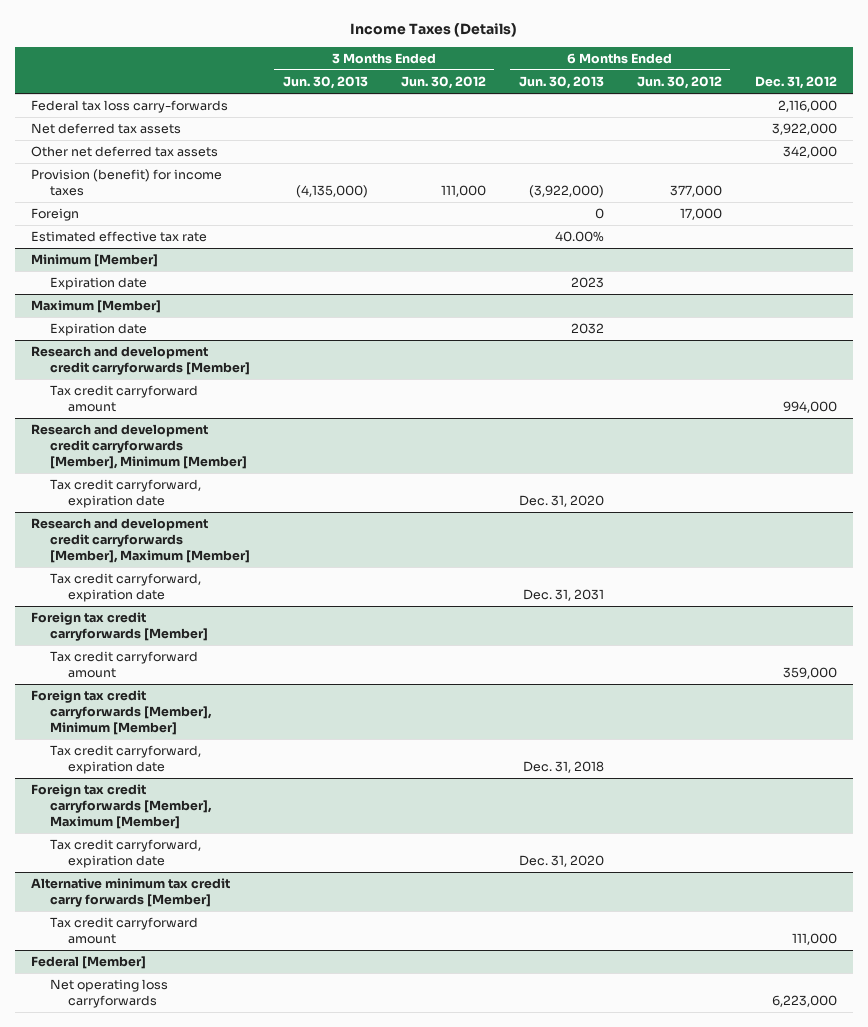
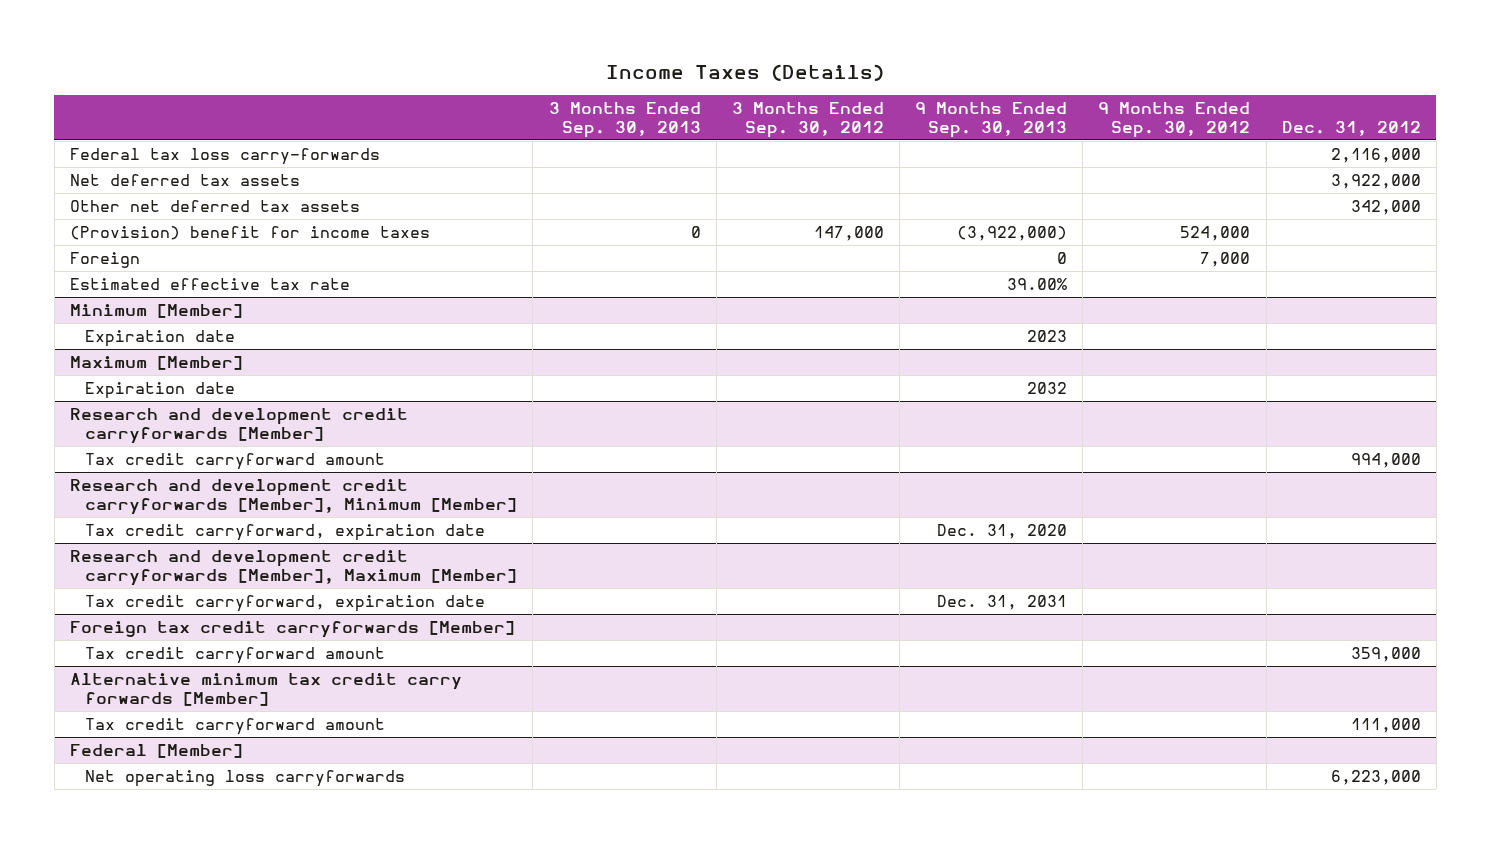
- | 3 Months Ended Jun. 30, 2013 | 3 Months Ended Jun. 30, 2012 | 6 Months Ended Jun. 30, 2013 | 6 Months Ended Jun. 30, 2012 | Dec. 31, 2012
+ | 3 Months Ended Sep. 30, 2013 | 3 Months Ended Sep. 30, 2012 | 9 Months Ended Sep. 30, 2013 | 9 Months Ended Sep. 30, 2012 | Dec. 31, 2012
- Provision (benefit) for income taxes | (4,135,000) | 111,000 | (3,922,000) | 377,000 |
+ (Provision) benefit for income taxes | 0 | 147,000 | (3,922,000) | 524,000 |
- Foreign tax credit carryforwards [Member], Minimum [Member]
- Tax credit carryforward, expiration date | | | Dec. 31, 2018 | |
- Foreign tax credit carryforwards [Member], Maximum [Member]
- Tax credit carryforward, expiration date | | | Dec. 31, 2020 | |

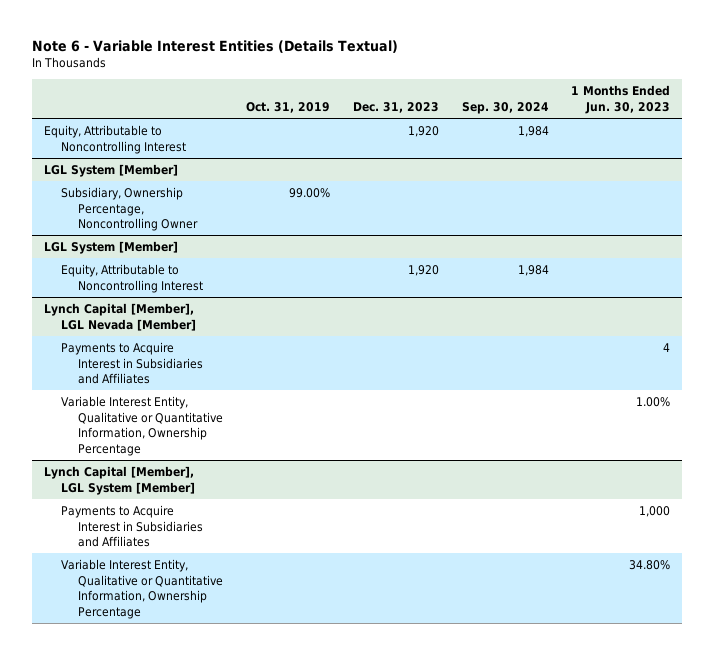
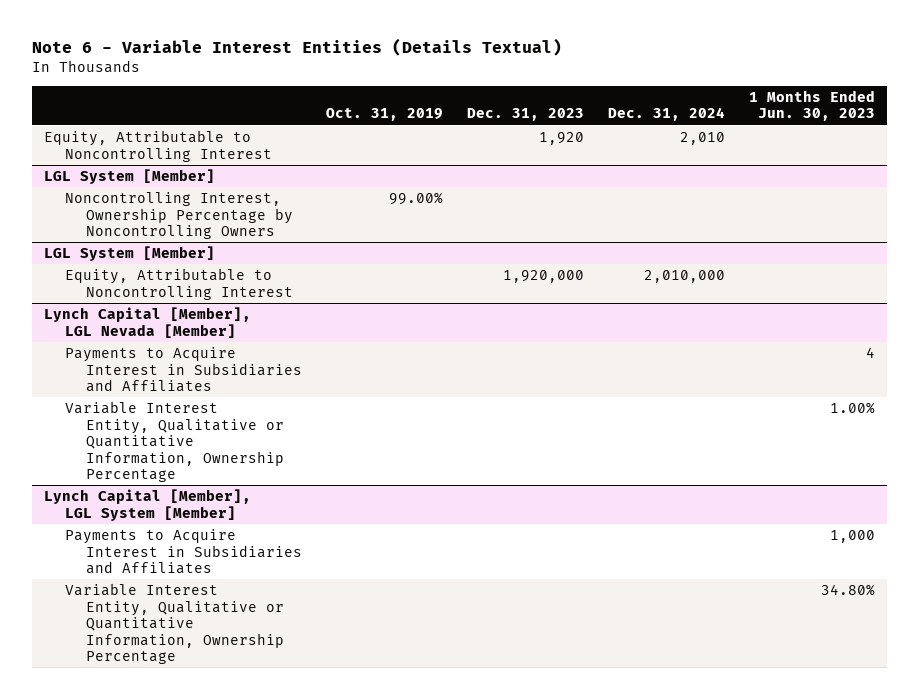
- | Oct. 31, 2019 | Dec. 31, 2023 | Sep. 30, 2024 | 1 Months Ended Jun. 30, 2023
+ | Oct. 31, 2019 | Dec. 31, 2023 | Dec. 31, 2024 | 1 Months Ended Jun. 30, 2023
@ LGL System [Member]
- Subsidiary, Ownership Percentage, Noncontrolling Owner | 99.00% | | |
+ Noncontrolling Interest, Ownership Percentage by Noncontrolling Owners | 99.00% | | |
- Equity, Attributable to Noncontrolling Interest | | 1,920 | 1,984 |
+ Equity, Attributable to Noncontrolling Interest | | 1,920,000 | 2,010,000 |

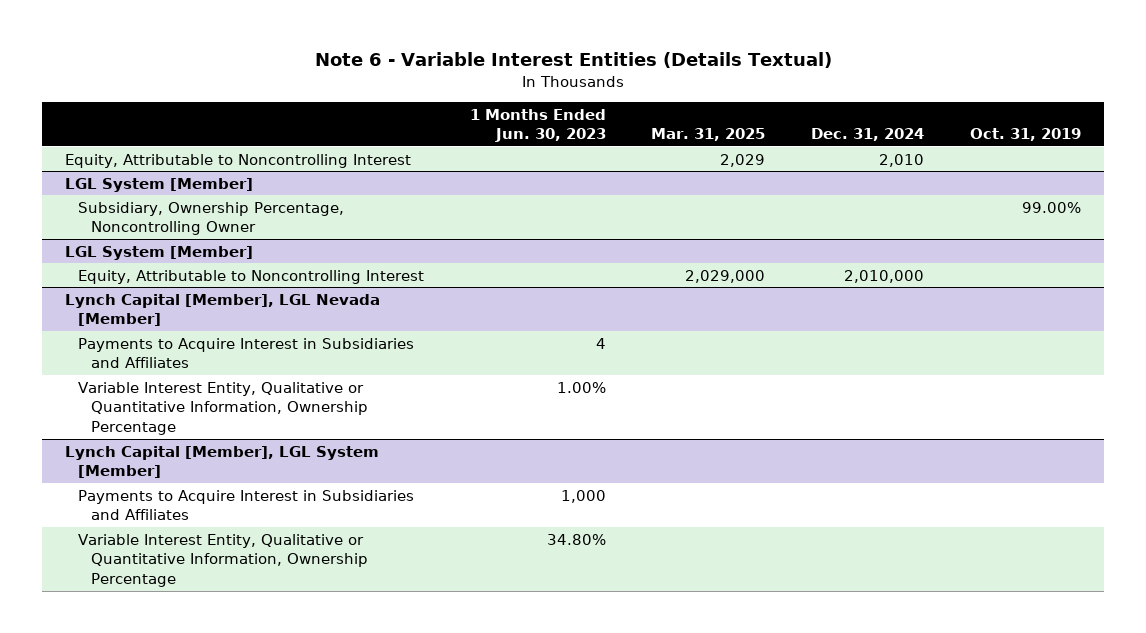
- | Oct. 31, 2019 | Dec. 31, 2023 | Dec. 31, 2024 | 1 Months Ended Jun. 30, 2023
+ | 1 Months Ended Jun. 30, 2023 | Mar. 31, 2025 | Dec. 31, 2024 | Oct. 31, 2019
@ LGL System [Member]
- Noncontrolling Interest, Ownership Percentage by Noncontrolling Owners | 99.00% | | |
+ Subsidiary, Ownership Percentage, Noncontrolling Owner | | | | 99.00%

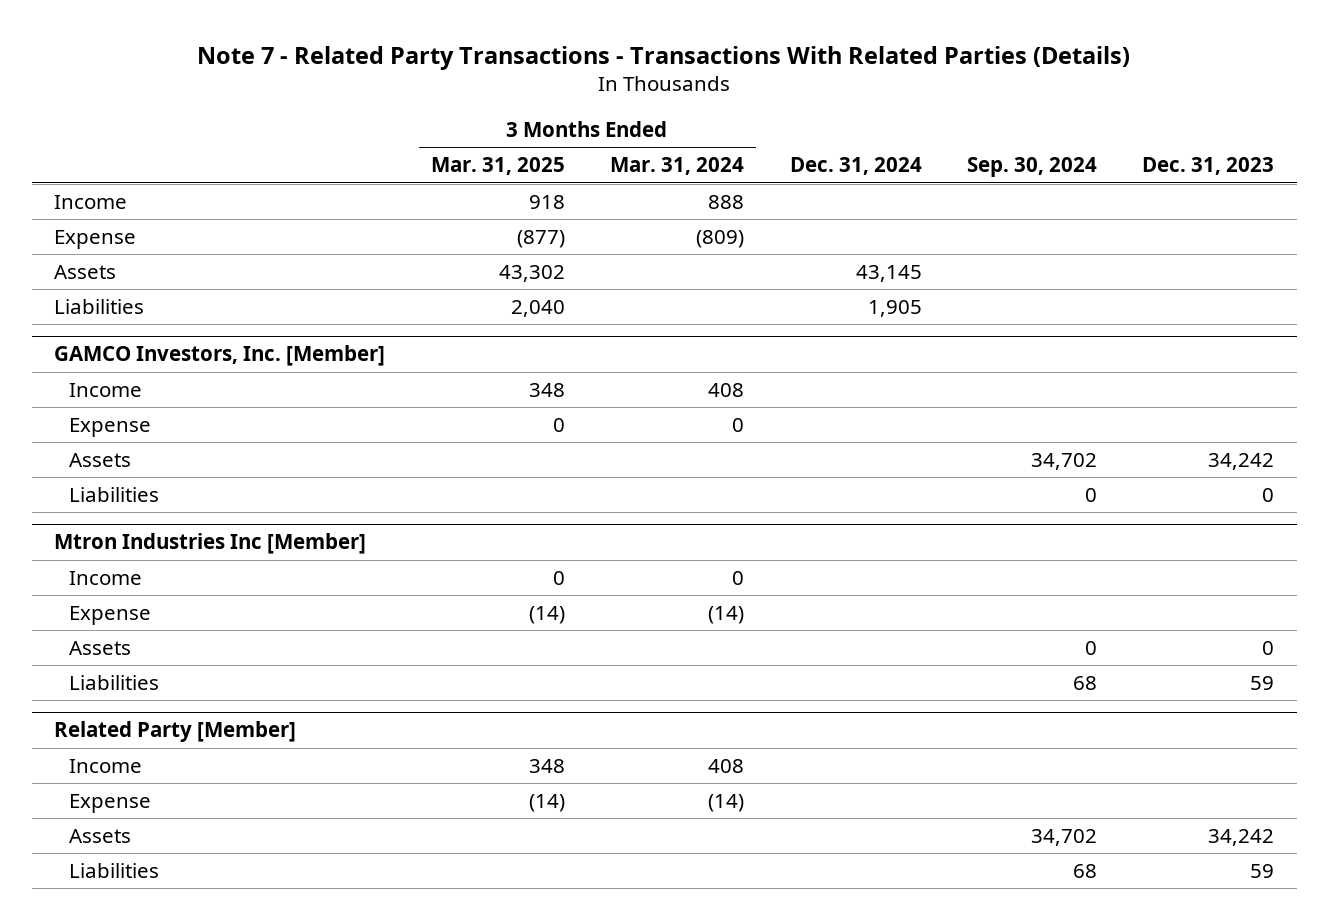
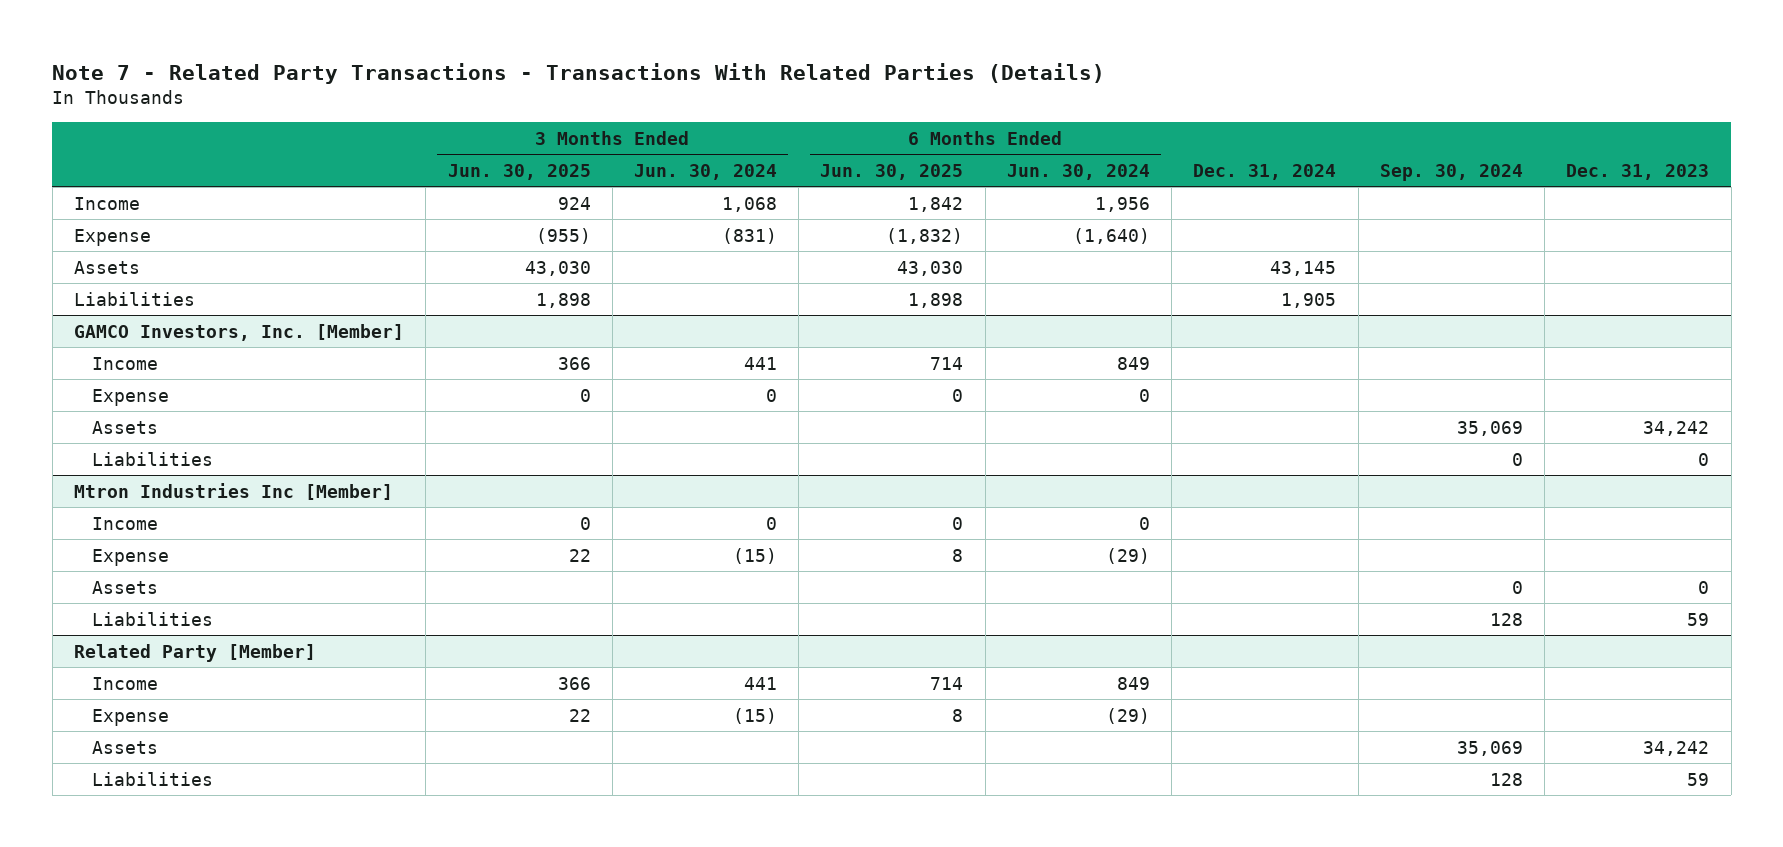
- | 3 Months Ended Mar. 31, 2025 | 3 Months Ended Mar. 31, 2024 | Dec. 31, 2024 | Sep. 30, 2024 | Dec. 31, 2023
+ | 3 Months Ended Jun. 30, 2025 | 3 Months Ended Jun. 30, 2024 | 6 Months Ended Jun. 30, 2025 | 6 Months Ended Jun. 30, 2024 | Dec. 31, 2024 | Sep. 30, 2024 | Dec. 31, 2023
@ GAMCO Investors, Inc. [Member]
- Assets | | | | 34,702 | 34,242
+ Assets | | | | | | 35,069 | 34,242
@ Mtron Industries Inc [Member]
- Liabilities | | | | 68 | 59
+ Liabilities | | | | | | 128 | 59
@ Related Party [Member]
- Assets | | | | 34,702 | 34,242
- Liabilities | | | | 68 | 59
+ Assets | | | | | | 35,069 | 34,242
+ Liabilities | | | | | | 128 | 59

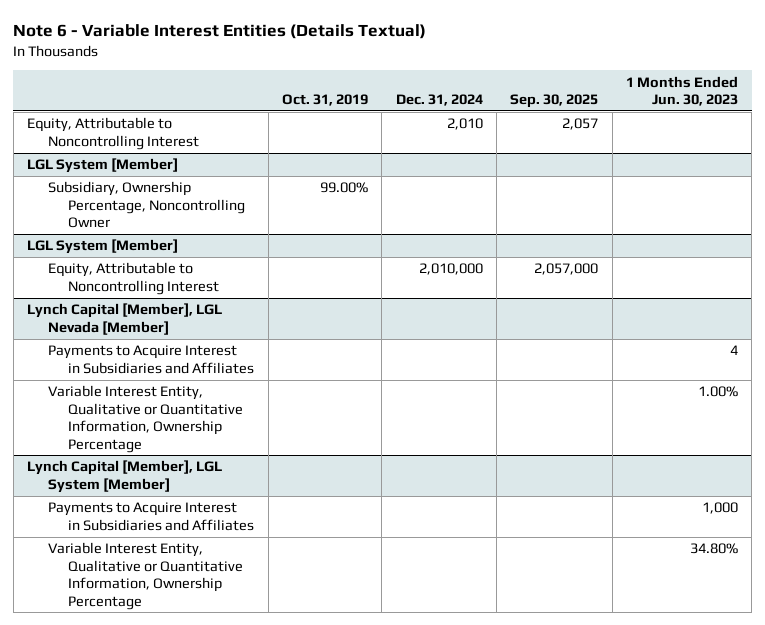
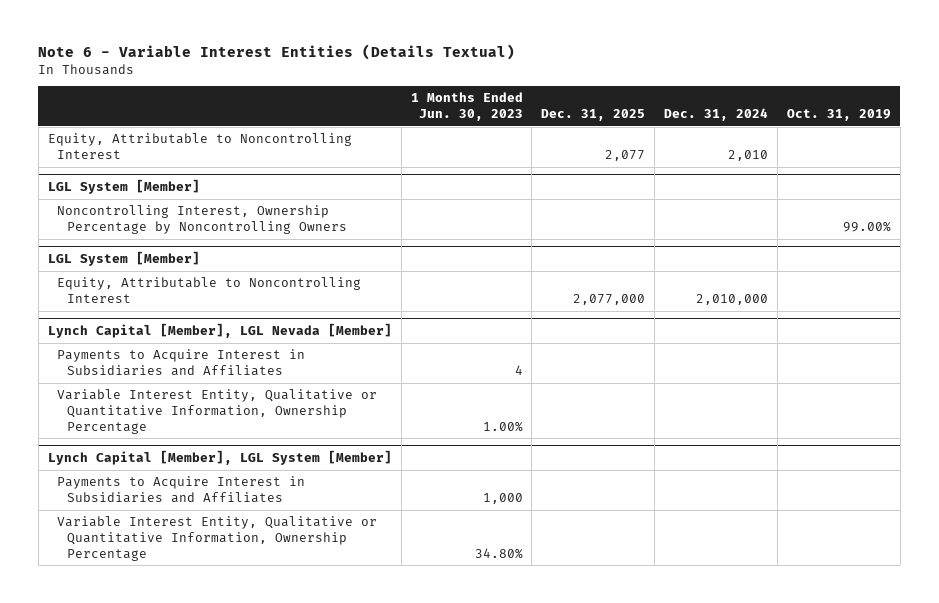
- | Oct. 31, 2019 | Dec. 31, 2024 | Sep. 30, 2025 | 1 Months Ended Jun. 30, 2023
+ | 1 Months Ended Jun. 30, 2023 | Dec. 31, 2025 | Dec. 31, 2024 | Oct. 31, 2019
@ LGL System [Member]
- Subsidiary, Ownership Percentage, Noncontrolling Owner | 99.00% | | |
+ Noncontrolling Interest, Ownership Percentage by Noncontrolling Owners | | | | 99.00%

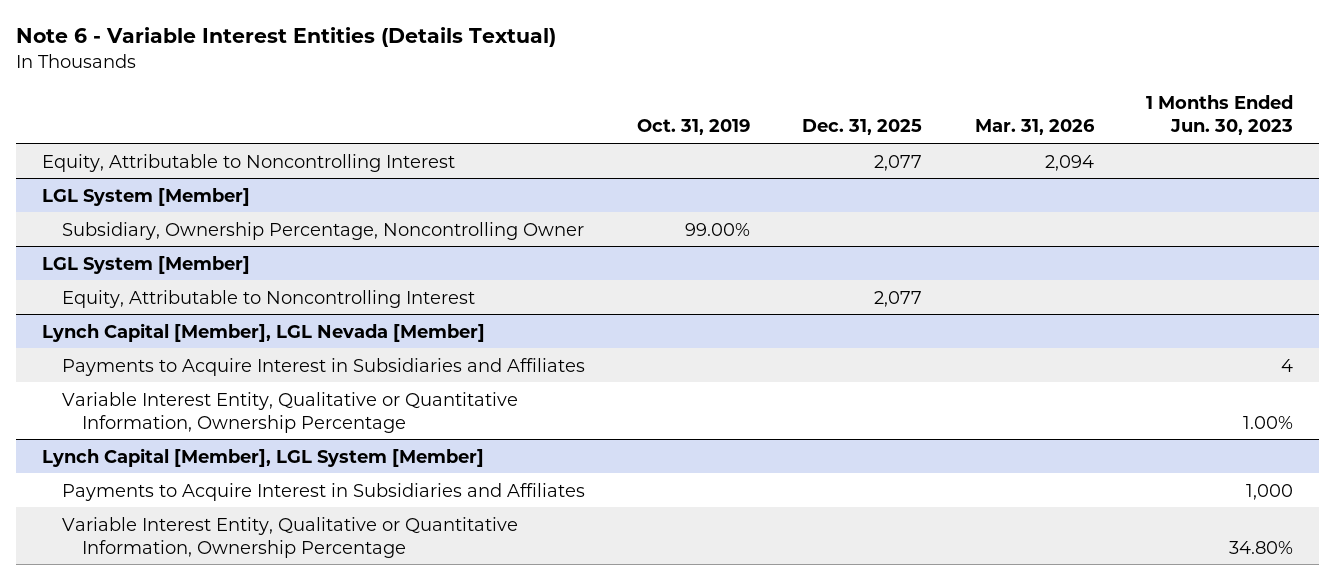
- | 1 Months Ended Jun. 30, 2023 | Dec. 31, 2025 | Dec. 31, 2024 | Oct. 31, 2019
+ | Oct. 31, 2019 | Dec. 31, 2025 | Mar. 31, 2026 | 1 Months Ended Jun. 30, 2023
@ LGL System [Member]
- Noncontrolling Interest, Ownership Percentage by Noncontrolling Owners | | | | 99.00%
+ Subsidiary, Ownership Percentage, Noncontrolling Owner | 99.00% | | |
- Equity, Attributable to Noncontrolling Interest | | 2,077,000 | 2,010,000 |
+ Equity, Attributable to Noncontrolling Interest | | 2,077 | |

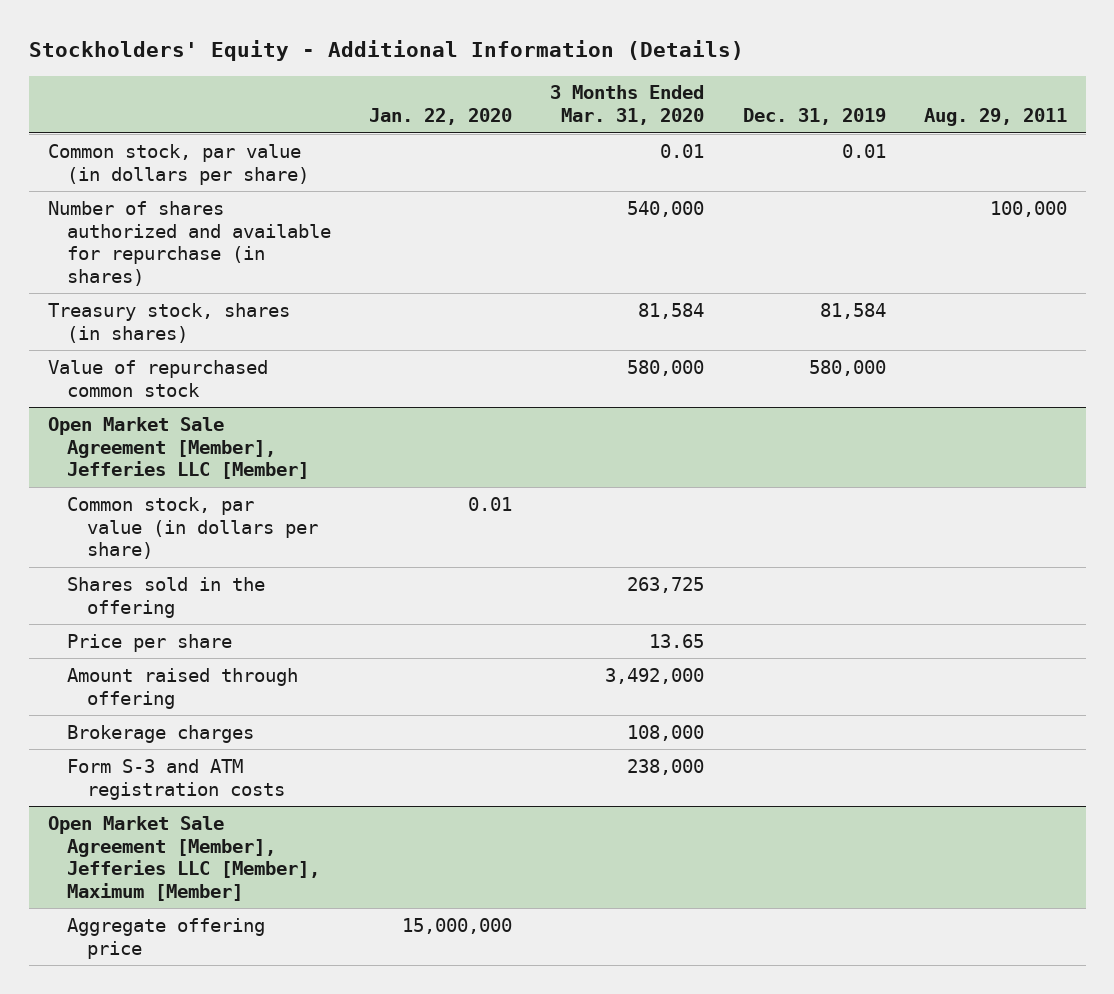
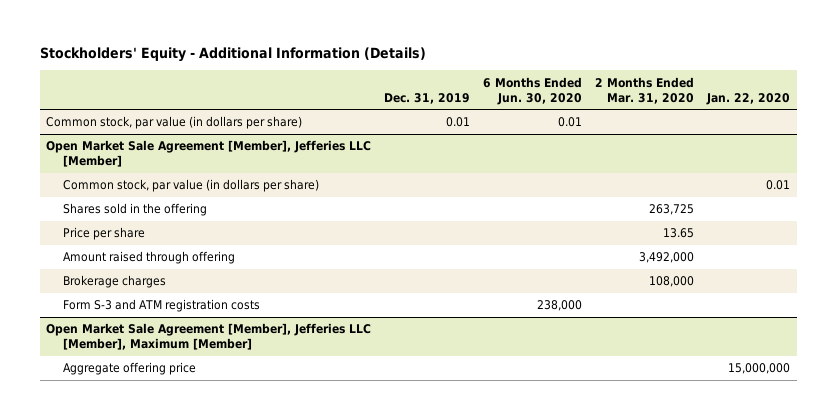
- | Jan. 22, 2020 | 3 Months Ended Mar. 31, 2020 | Dec. 31, 2019 | Aug. 29, 2011
+ | Dec. 31, 2019 | 6 Months Ended Jun. 30, 2020 | 2 Months Ended Mar. 31, 2020 | Jan. 22, 2020
- Number of shares authorized and available for repurchase (in shares) | | 540,000 | | 100,000
- Treasury stock, shares (in shares) | | 81,584 | 81,584 |
- Value of repurchased common stock | | 580,000 | 580,000 |

